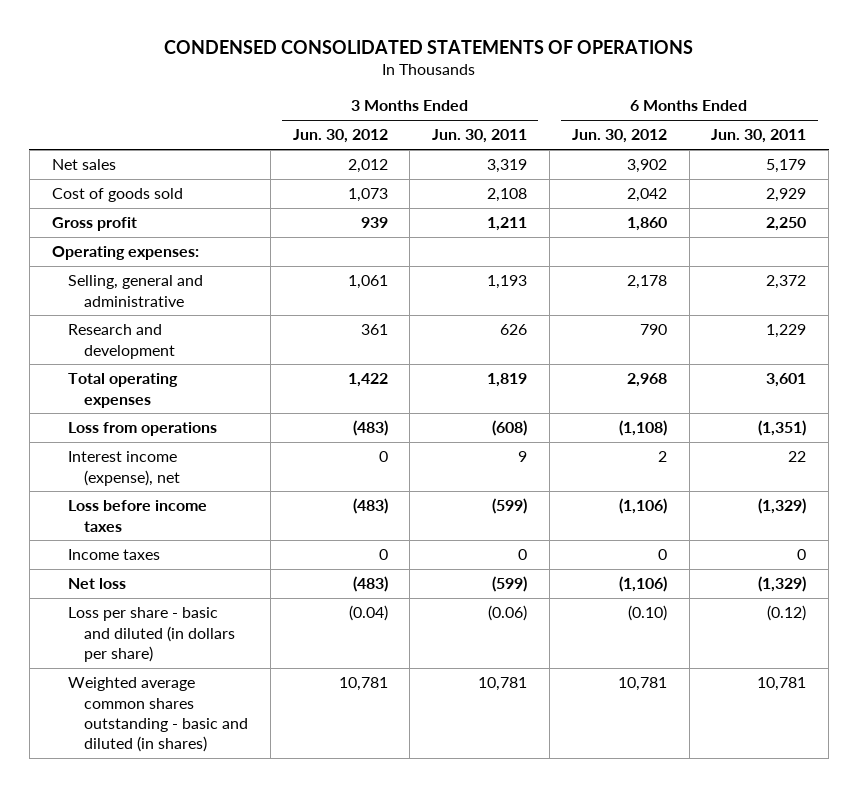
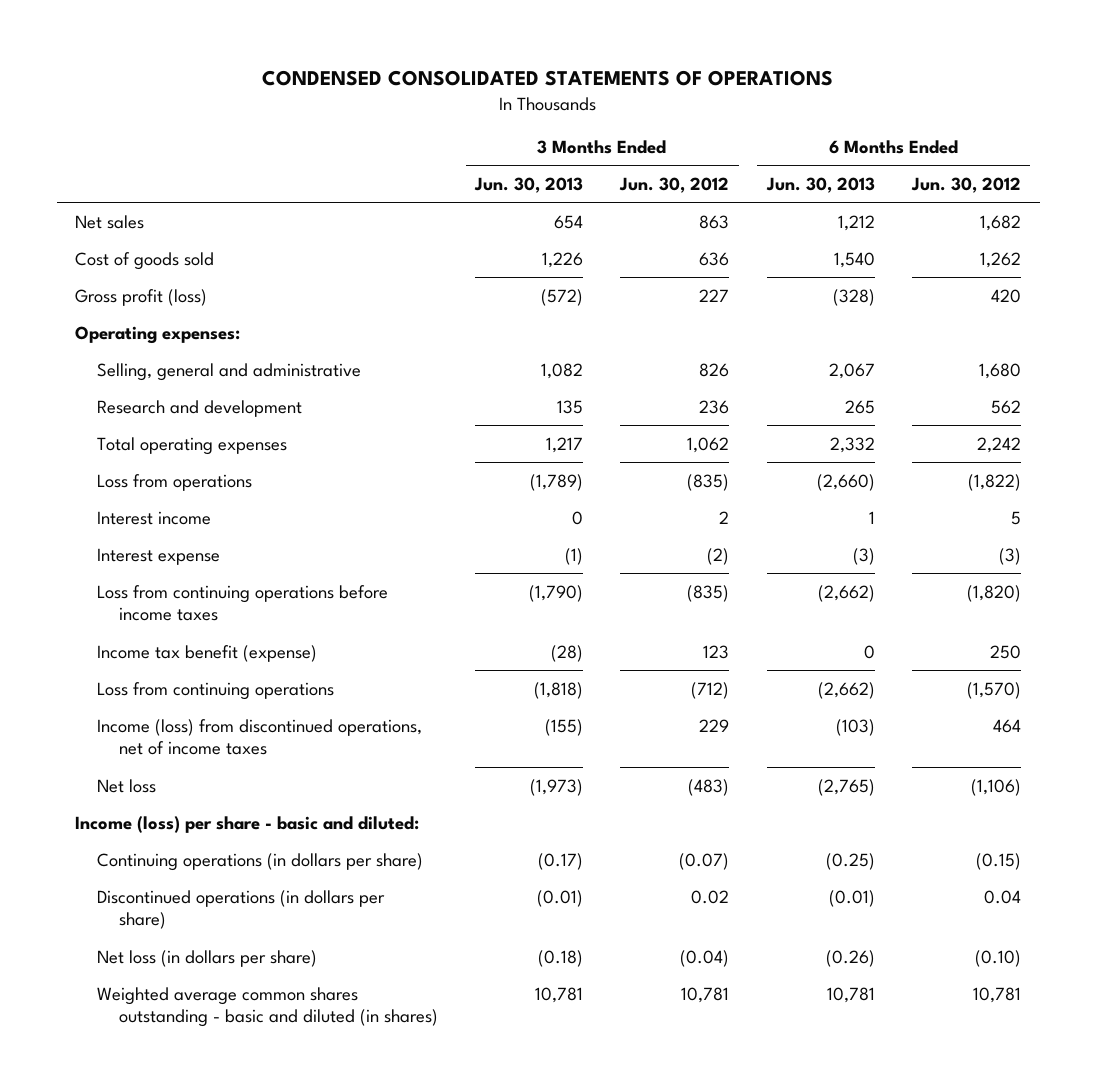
- | 3 Months Ended Jun. 30, 2012 | 3 Months Ended Jun. 30, 2011 | 6 Months Ended Jun. 30, 2012 | 6 Months Ended Jun. 30, 2011
+ | 3 Months Ended Jun. 30, 2013 | 3 Months Ended Jun. 30, 2012 | 6 Months Ended Jun. 30, 2013 | 6 Months Ended Jun. 30, 2012
- Net sales | 2,012 | 3,319 | 3,902 | 5,179
- Cost of goods sold | 1,073 | 2,108 | 2,042 | 2,929
- Gross profit | 939 | 1,211 | 1,860 | 2,250
+ Net sales | 654 | 863 | 1,212 | 1,682
+ Cost of goods sold | 1,226 | 636 | 1,540 | 1,262
+ Gross profit (loss) | (572) | 227 | (328) | 420
- Selling, general and administrative | 1,061 | 1,193 | 2,178 | 2,372
- Research and development | 361 | 626 | 790 | 1,229
- Total operating expenses | 1,422 | 1,819 | 2,968 | 3,601
- Loss from operations | (483) | (608) | (1,108) | (1,351)
- Interest income (expense), net | 0 | 9 | 2 | 22
- Loss before income taxes | (483) | (599) | (1,106) | (1,329)
- Income taxes | 0 | 0 | 0 | 0
+ Selling, general and administrative | 1,082 | 826 | 2,067 | 1,680
+ Research and development | 135 | 236 | 265 | 562
+ Total operating expenses | 1,217 | 1,062 | 2,332 | 2,242
+ Loss from operations | (1,789) | (835) | (2,660) | (1,822)
+ Interest income | 0 | 2 | 1 | 5
+ Interest expense | (1) | (2) | (3) | (3)
+ Loss from continuing operations before income taxes | (1,790) | (835) | (2,662) | (1,820)
+ Income tax benefit (expense) | (28) | 123 | 0 | 250
+ Loss from continuing operations | (1,818) | (712) | (2,662) | (1,570)
+ Income (loss) from discontinued operations, net of income taxes | (155) | 229 | (103) | 464
- Loss per share - basic and diluted (in dollars per share) | (0.04) | (0.06) | (0.10) | (0.12)
+ Income (loss) per share - basic and diluted:
+ Continuing operations (in dollars per share) | (0.17) | (0.07) | (0.25) | (0.15)
+ Discontinued operations (in dollars per share) | (0.01) | 0.02 | (0.01) | 0.04
+ Net loss (in dollars per share) | (0.18) | (0.04) | (0.26) | (0.10)

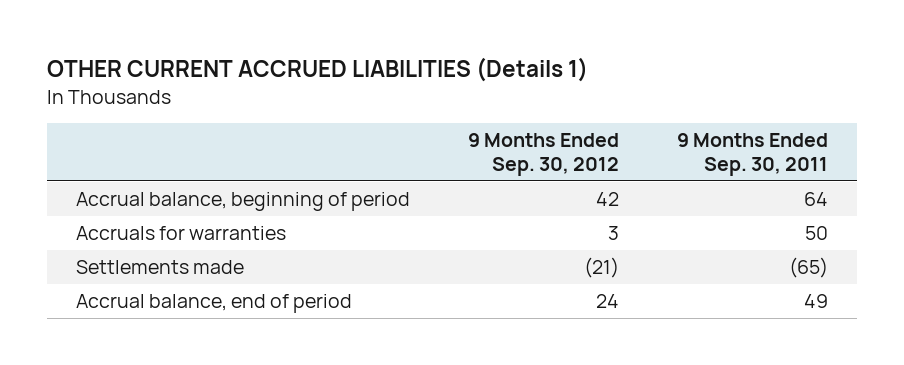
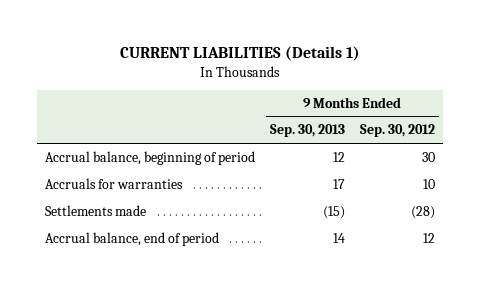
- OTHER CURRENT ACCRUED LIABILITIES (Details 1)
+ CURRENT LIABILITIES (Details 1)
- | 9 Months Ended Sep. 30, 2012 | 9 Months Ended Sep. 30, 2011
+ | 9 Months Ended Sep. 30, 2013 | 9 Months Ended Sep. 30, 2012
- Accrual balance, beginning of period | 42 | 64
- Accruals for warranties | 3 | 50
- Settlements made | (21) | (65)
- Accrual balance, end of period | 24 | 49
+ Accrual balance, beginning of period | 12 | 30
+ Accruals for warranties | 17 | 10
+ Settlements made | (15) | (28)
+ Accrual balance, end of period | 14 | 12

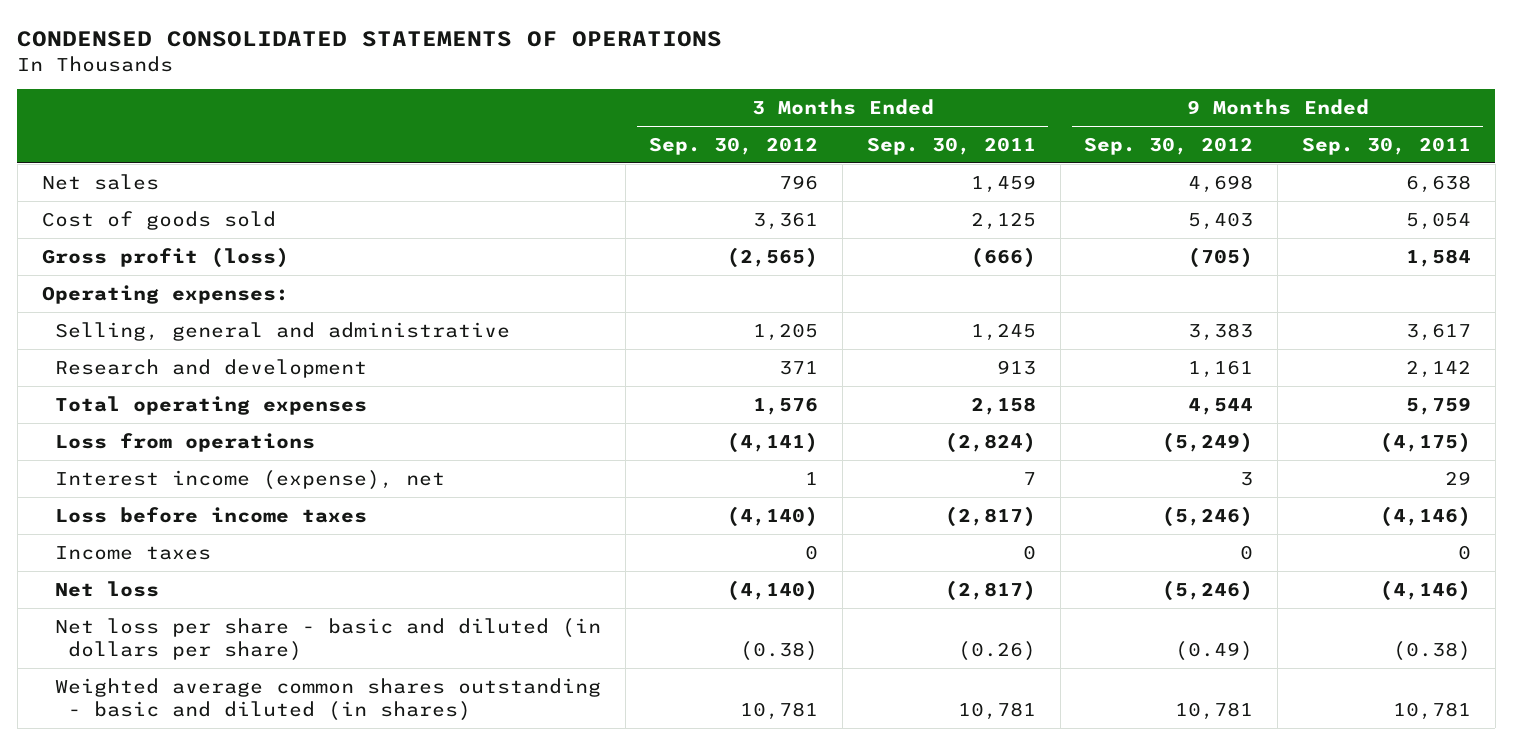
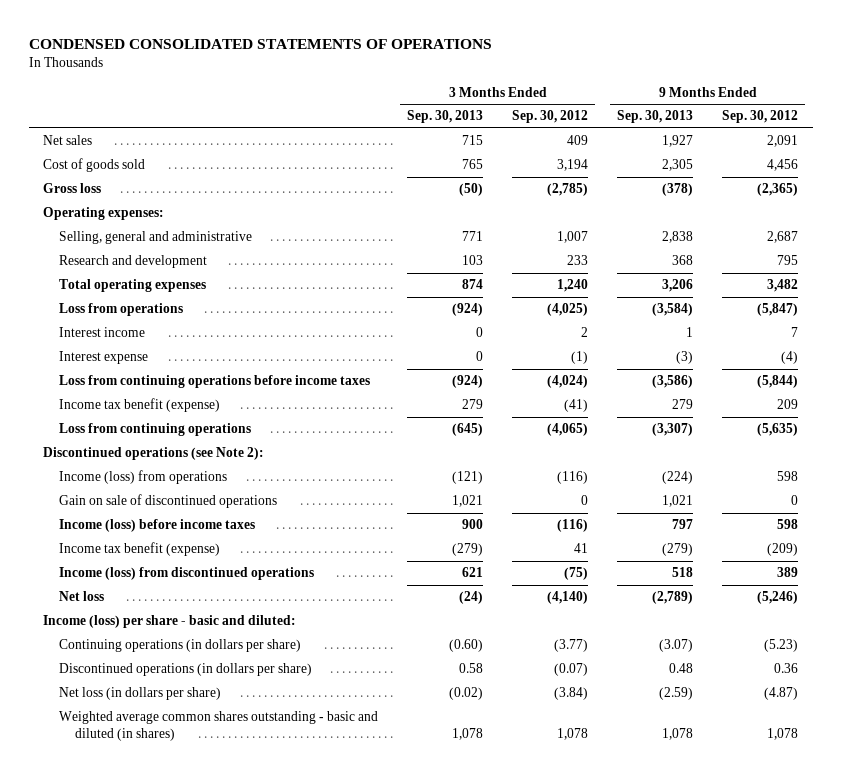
- | 3 Months Ended Sep. 30, 2012 | 3 Months Ended Sep. 30, 2011 | 9 Months Ended Sep. 30, 2012 | 9 Months Ended Sep. 30, 2011
+ | 3 Months Ended Sep. 30, 2013 | 3 Months Ended Sep. 30, 2012 | 9 Months Ended Sep. 30, 2013 | 9 Months Ended Sep. 30, 2012
- Net sales | 796 | 1,459 | 4,698 | 6,638
- Cost of goods sold | 3,361 | 2,125 | 5,403 | 5,054
- Gross profit (loss) | (2,565) | (666) | (705) | 1,584
+ Net sales | 715 | 409 | 1,927 | 2,091
+ Cost of goods sold | 765 | 3,194 | 2,305 | 4,456
+ Gross loss | (50) | (2,785) | (378) | (2,365)
- Selling, general and administrative | 1,205 | 1,245 | 3,383 | 3,617
- Research and development | 371 | 913 | 1,161 | 2,142
- Total operating expenses | 1,576 | 2,158 | 4,544 | 5,759
- Loss from operations | (4,141) | (2,824) | (5,249) | (4,175)
- Interest income (expense), net | 1 | 7 | 3 | 29
- Loss before income taxes | (4,140) | (2,817) | (5,246) | (4,146)
- Income taxes | 0 | 0 | 0 | 0
+ Selling, general and administrative | 771 | 1,007 | 2,838 | 2,687
+ Research and development | 103 | 233 | 368 | 795
+ Total operating expenses | 874 | 1,240 | 3,206 | 3,482
+ Loss from operations | (924) | (4,025) | (3,584) | (5,847)
+ Interest income | 0 | 2 | 1 | 7
+ Interest expense | 0 | (1) | (3) | (4)
+ Loss from continuing operations before income taxes | (924) | (4,024) | (3,586) | (5,844)
+ Income tax benefit (expense) | 279 | (41) | 279 | 209
+ Loss from continuing operations | (645) | (4,065) | (3,307) | (5,635)
+ Discontinued operations (see Note 2):
+ Income (loss) from operations | (121) | (116) | (224) | 598
+ Gain on sale of discontinued operations | 1,021 | 0 | 1,021 | 0
+ Income (loss) before income taxes | 900 | (116) | 797 | 598
+ Income tax benefit (expense) | (279) | 41 | (279) | (209)
+ Income (loss) from discontinued operations | 621 | (75) | 518 | 389
- Net loss per share - basic and diluted (in dollars per share) | (0.38) | (0.26) | (0.49) | (0.38)
- Weighted average common shares outstanding - basic and diluted (in shares) | 10,781 | 10,781 | 10,781 | 10,781
+ Income (loss) per share - basic and diluted:
+ Continuing operations (in dollars per share) | (0.60) | (3.77) | (3.07) | (5.23)
+ Discontinued operations (in dollars per share) | 0.58 | (0.07) | 0.48 | 0.36
+ Net loss (in dollars per share) | (0.02) | (3.84) | (2.59) | (4.87)
+ Weighted average common shares outstanding - basic and diluted (in shares) | 1,078 | 1,078 | 1,078 | 1,078

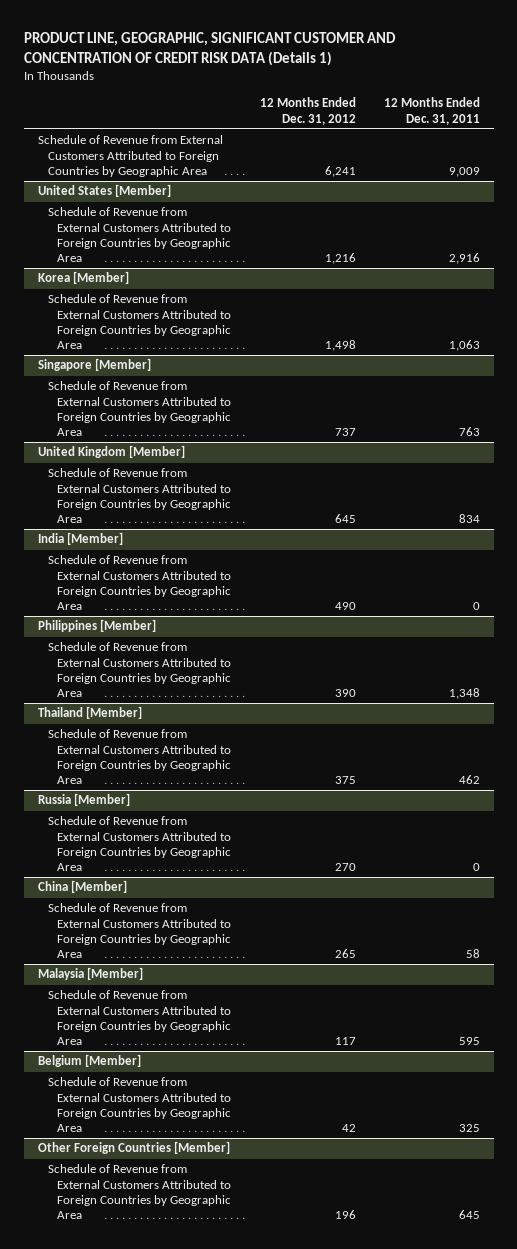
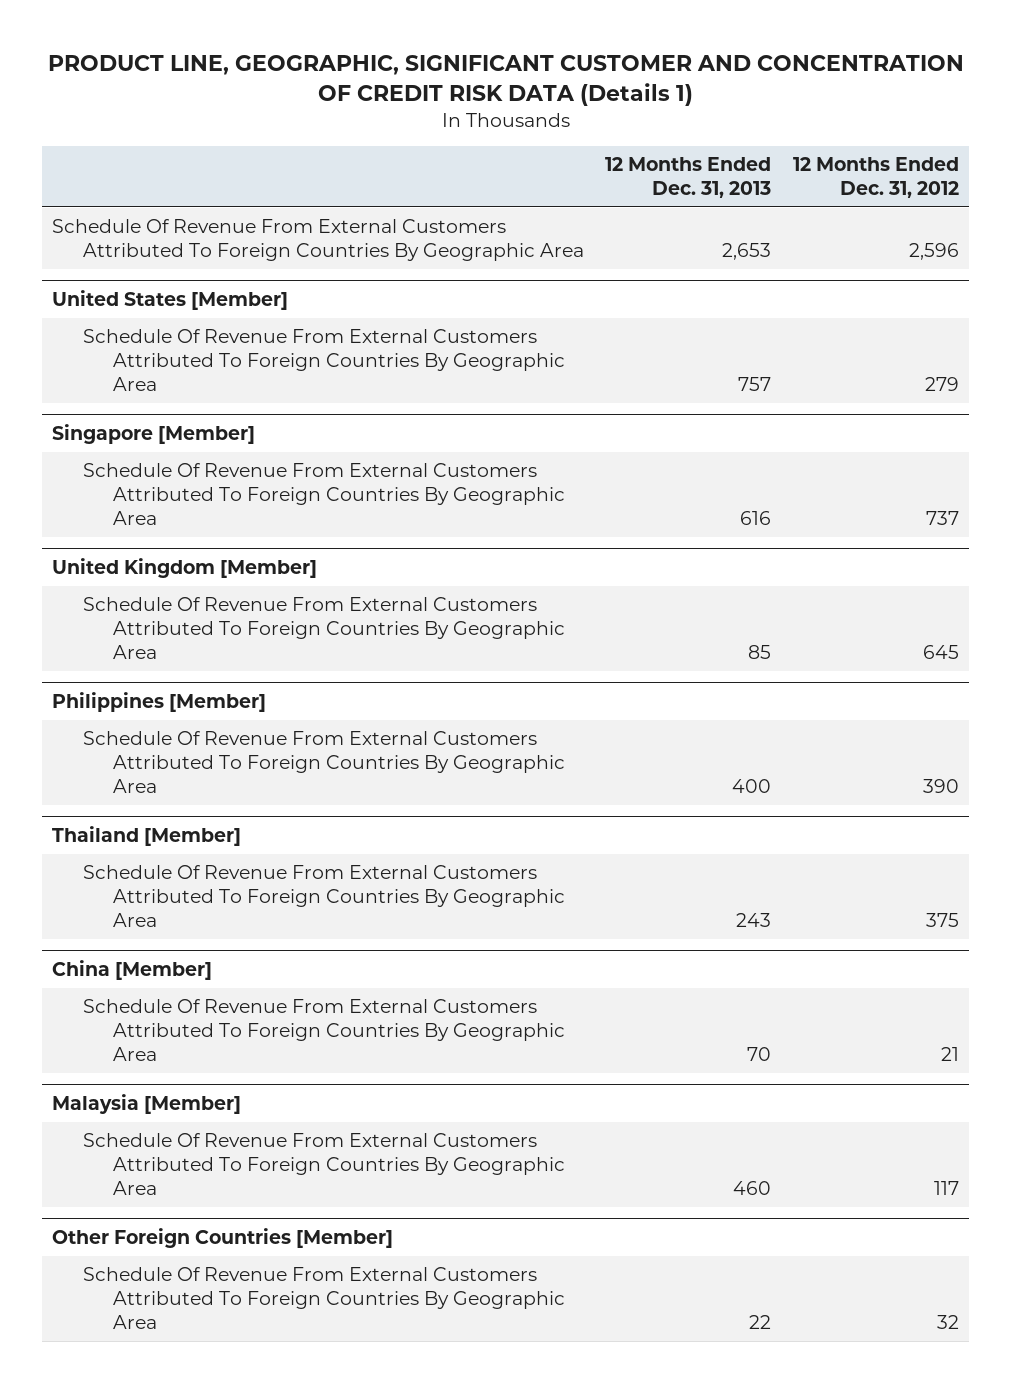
- | 12 Months Ended Dec. 31, 2012 | 12 Months Ended Dec. 31, 2011
+ | 12 Months Ended Dec. 31, 2013 | 12 Months Ended Dec. 31, 2012
- Schedule of Revenue from External Customers Attributed to Foreign Countries by Geographic Area | 6,241 | 9,009
+ Schedule Of Revenue From External Customers Attributed To Foreign Countries By Geographic Area | 2,653 | 2,596
@ United States [Member]
- Schedule of Revenue from External Customers Attributed to Foreign Countries by Geographic Area | 1,216 | 2,916
- Korea [Member]
- Schedule of Revenue from External Customers Attributed to Foreign Countries by Geographic Area | 1,498 | 1,063
@ United States [Member]
+ Schedule Of Revenue From External Customers Attributed To Foreign Countries By Geographic Area | 757 | 279
@ Singapore [Member]
- Schedule of Revenue from External Customers Attributed to Foreign Countries by Geographic Area | 737 | 763
+ Schedule Of Revenue From External Customers Attributed To Foreign Countries By Geographic Area | 616 | 737
@ United Kingdom [Member]
- Schedule of Revenue from External Customers Attributed to Foreign Countries by Geographic Area | 645 | 834
- India [Member]
- Schedule of Revenue from External Customers Attributed to Foreign Countries by Geographic Area | 490 | 0
@ United Kingdom [Member]
+ Schedule Of Revenue From External Customers Attributed To Foreign Countries By Geographic Area | 85 | 645
@ Philippines [Member]
- Schedule of Revenue from External Customers Attributed to Foreign Countries by Geographic Area | 390 | 1,348
+ Schedule Of Revenue From External Customers Attributed To Foreign Countries By Geographic Area | 400 | 390
@ Thailand [Member]
- Schedule of Revenue from External Customers Attributed to Foreign Countries by Geographic Area | 375 | 462
- Russia [Member]
- Schedule of Revenue from External Customers Attributed to Foreign Countries by Geographic Area | 270 | 0
@ Thailand [Member]
+ Schedule Of Revenue From External Customers Attributed To Foreign Countries By Geographic Area | 243 | 375
@ China [Member]
- Schedule of Revenue from External Customers Attributed to Foreign Countries by Geographic Area | 265 | 58
+ Schedule Of Revenue From External Customers Attributed To Foreign Countries By Geographic Area | 70 | 21
@ Malaysia [Member]
- Schedule of Revenue from External Customers Attributed to Foreign Countries by Geographic Area | 117 | 595
- Belgium [Member]
- Schedule of Revenue from External Customers Attributed to Foreign Countries by Geographic Area | 42 | 325
@ Malaysia [Member]
+ Schedule Of Revenue From External Customers Attributed To Foreign Countries By Geographic Area | 460 | 117
@ Other Foreign Countries [Member]
- Schedule of Revenue from External Customers Attributed to Foreign Countries by Geographic Area | 196 | 645
+ Schedule Of Revenue From External Customers Attributed To Foreign Countries By Geographic Area | 22 | 32

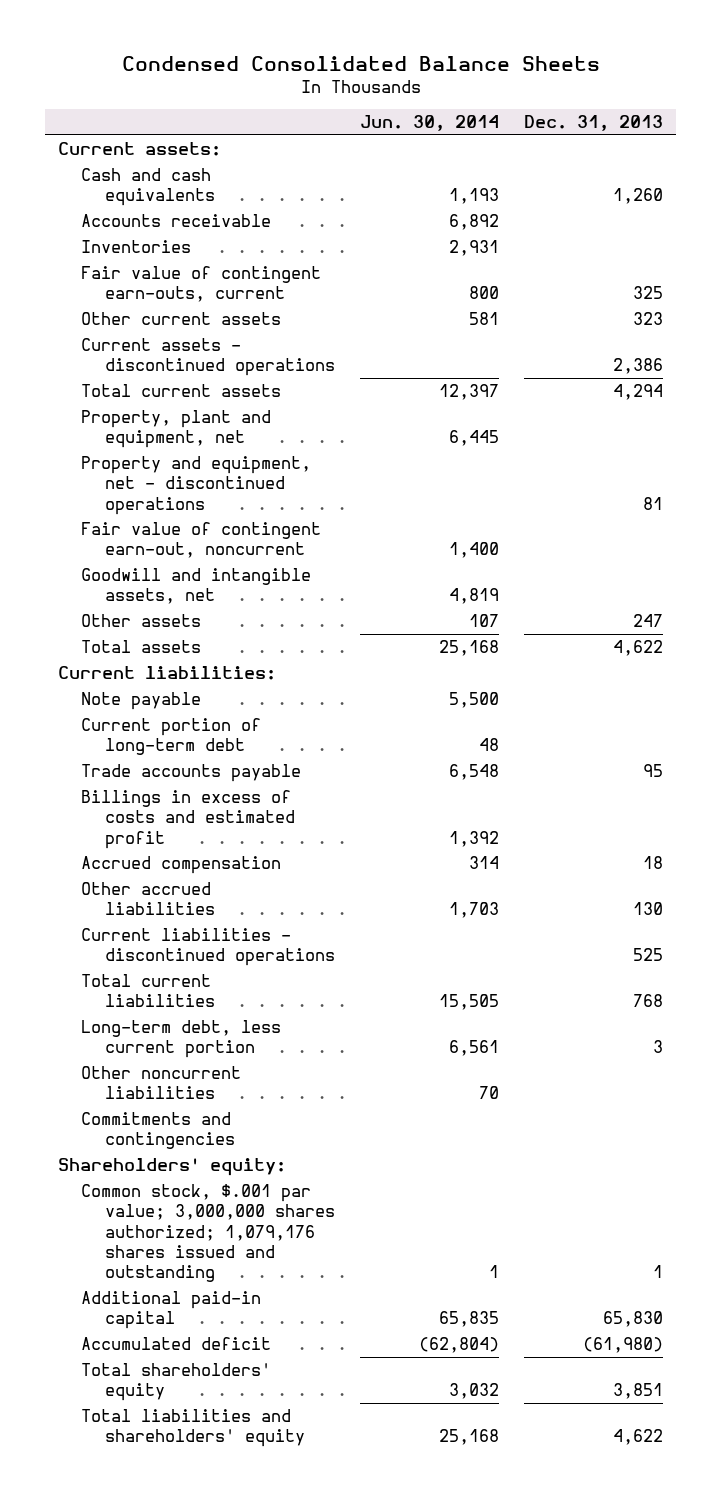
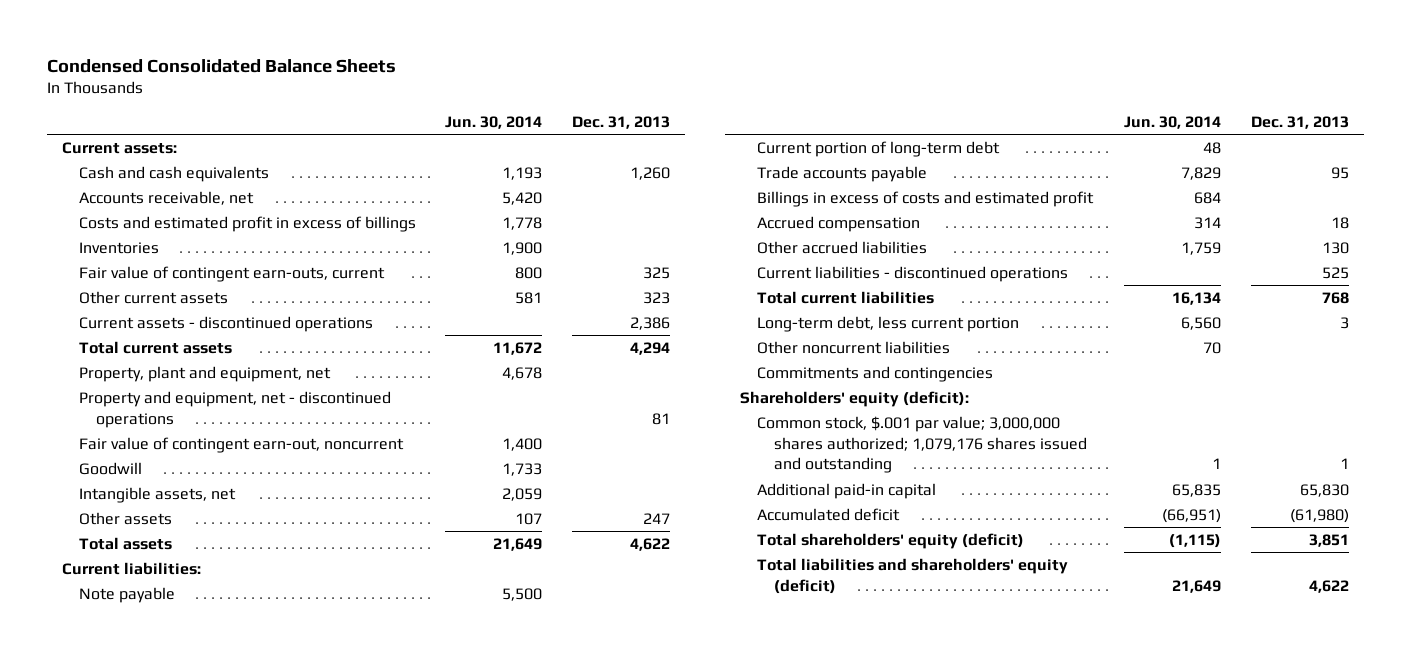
- Accounts receivable | 6,892 |
- Inventories | 2,931 |
+ Accounts receivable, net | 5,420 |
+ Costs and estimated profit in excess of billings | 1,778 |
+ Inventories | 1,900 |
- Total current assets | 12,397 | 4,294
- Property, plant and equipment, net | 6,445 |
+ Total current assets | 11,672 | 4,294
+ Property, plant and equipment, net | 4,678 |
- Goodwill and intangible assets, net | 4,819 |
+ Goodwill | 1,733 |
+ Intangible assets, net | 2,059 |
- Total assets | 25,168 | 4,622
+ Total assets | 21,649 | 4,622
- Trade accounts payable | 6,548 | 95
- Billings in excess of costs and estimated profit | 1,392 |
+ Trade accounts payable | 7,829 | 95
+ Billings in excess of costs and estimated profit | 684 |
- Other accrued liabilities | 1,703 | 130
+ Other accrued liabilities | 1,759 | 130
- Total current liabilities | 15,505 | 768
- Long-term debt, less current portion | 6,561 | 3
+ Total current liabilities | 16,134 | 768
+ Long-term debt, less current portion | 6,560 | 3
- Shareholders' equity:
+ Shareholders' equity (deficit):
- Accumulated deficit | (62,804) | (61,980)
- Total shareholders' equity | 3,032 | 3,851
- Total liabilities and shareholders' equity | 25,168 | 4,622
+ Accumulated deficit | (66,951) | (61,980)
+ Total shareholders' equity (deficit) | (1,115) | 3,851
+ Total liabilities and shareholders' equity (deficit) | 21,649 | 4,622

